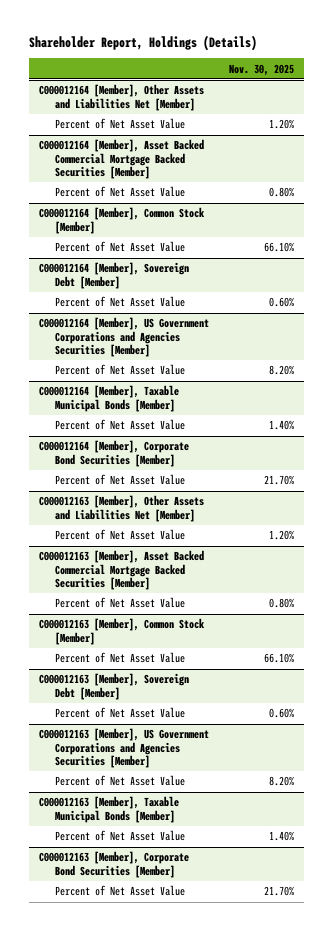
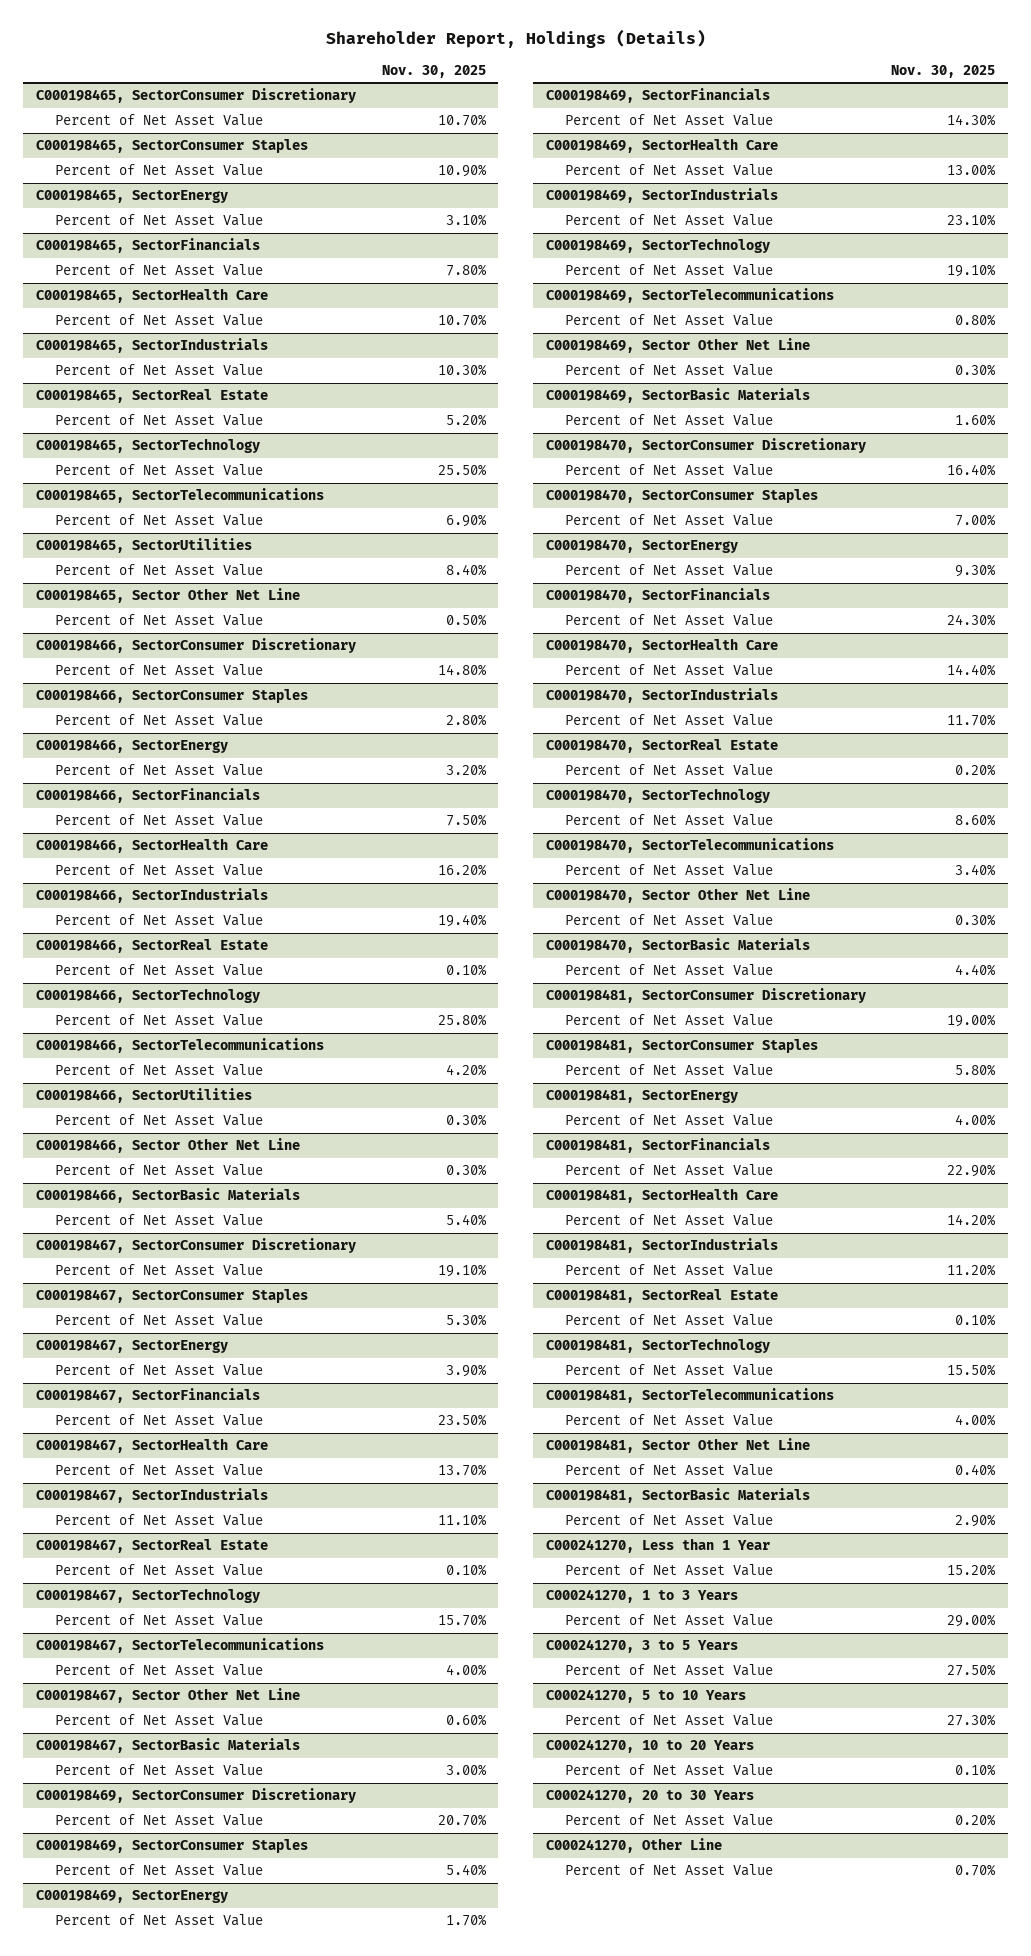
- C000012164 [Member], Other Assets and Liabilities Net [Member]
- Percent of Net Asset Value | 1.20%
- C000012164 [Member], Asset Backed Commercial Mortgage Backed Securities [Member]
- Percent of Net Asset Value | 0.80%
- C000012164 [Member], Common Stock [Member]
- Percent of Net Asset Value | 66.10%
- C000012164 [Member], Sovereign Debt [Member]
+ C000198465, SectorConsumer Discretionary
+ Percent of Net Asset Value | 10.70%
+ C000198465, SectorConsumer Staples
+ Percent of Net Asset Value | 10.90%
+ C000198465, SectorEnergy
+ Percent of Net Asset Value | 3.10%
+ C000198465, SectorFinancials
+ Percent of Net Asset Value | 7.80%
+ C000198465, SectorHealth Care
+ Percent of Net Asset Value | 10.70%
+ C000198465, SectorIndustrials
+ Percent of Net Asset Value | 10.30%
+ C000198465, SectorReal Estate
+ Percent of Net Asset Value | 5.20%
+ C000198465, SectorTechnology
+ Percent of Net Asset Value | 25.50%
+ C000198465, SectorTelecommunications
+ Percent of Net Asset Value | 6.90%
+ C000198465, SectorUtilities
+ Percent of Net Asset Value | 8.40%
+ C000198465, Sector Other Net Line
+ Percent of Net Asset Value | 0.50%
+ C000198466, SectorConsumer Discretionary
+ Percent of Net Asset Value | 14.80%
+ C000198466, SectorConsumer Staples
+ Percent of Net Asset Value | 2.80%
+ C000198466, SectorEnergy
+ Percent of Net Asset Value | 3.20%
+ C000198466, SectorFinancials
+ Percent of Net Asset Value | 7.50%
+ C000198466, SectorHealth Care
+ Percent of Net Asset Value | 16.20%
+ C000198466, SectorIndustrials
+ Percent of Net Asset Value | 19.40%
+ C000198466, SectorReal Estate
+ Percent of Net Asset Value | 0.10%
+ C000198466, SectorTechnology
+ Percent of Net Asset Value | 25.80%
+ C000198466, SectorTelecommunications
+ Percent of Net Asset Value | 4.20%
+ C000198466, SectorUtilities
+ Percent of Net Asset Value | 0.30%
+ C000198466, Sector Other Net Line
+ Percent of Net Asset Value | 0.30%
+ C000198466, SectorBasic Materials
+ Percent of Net Asset Value | 5.40%
+ C000198467, SectorConsumer Discretionary
+ Percent of Net Asset Value | 19.10%
+ C000198467, SectorConsumer Staples
+ Percent of Net Asset Value | 5.30%
+ C000198467, SectorEnergy
+ Percent of Net Asset Value | 3.90%
+ C000198467, SectorFinancials
+ Percent of Net Asset Value | 23.50%
+ C000198467, SectorHealth Care
+ Percent of Net Asset Value | 13.70%
+ C000198467, SectorIndustrials
+ Percent of Net Asset Value | 11.10%
+ C000198467, SectorReal Estate
+ Percent of Net Asset Value | 0.10%
+ C000198467, SectorTechnology
+ Percent of Net Asset Value | 15.70%
+ C000198467, SectorTelecommunications
+ Percent of Net Asset Value | 4.00%
+ C000198467, Sector Other Net Line
- C000012164 [Member], US Government Corporations and Agencies Securities [Member]
- Percent of Net Asset Value | 8.20%
- C000012164 [Member], Taxable Municipal Bonds [Member]
- Percent of Net Asset Value | 1.40%
- C000012164 [Member], Corporate Bond Securities [Member]
- Percent of Net Asset Value | 21.70%
- C000012163 [Member], Other Assets and Liabilities Net [Member]
- Percent of Net Asset Value | 1.20%
- C000012163 [Member], Asset Backed Commercial Mortgage Backed Securities [Member]
+ C000198467, SectorBasic Materials
+ Percent of Net Asset Value | 3.00%
+ C000198469, SectorConsumer Discretionary
+ Percent of Net Asset Value | 20.70%
+ C000198469, SectorConsumer Staples
+ Percent of Net Asset Value | 5.40%
+ C000198469, SectorEnergy
+ Percent of Net Asset Value | 1.70%
+ C000198469, SectorFinancials
+ Percent of Net Asset Value | 14.30%
+ C000198469, SectorHealth Care
+ Percent of Net Asset Value | 13.00%
+ C000198469, SectorIndustrials
+ Percent of Net Asset Value | 23.10%
+ C000198469, SectorTechnology
+ Percent of Net Asset Value | 19.10%
+ C000198469, SectorTelecommunications
- C000012163 [Member], Common Stock [Member]
- Percent of Net Asset Value | 66.10%
- C000012163 [Member], Sovereign Debt [Member]
- Percent of Net Asset Value | 0.60%
- C000012163 [Member], US Government Corporations and Agencies Securities [Member]
- Percent of Net Asset Value | 8.20%
- C000012163 [Member], Taxable Municipal Bonds [Member]
- Percent of Net Asset Value | 1.40%
- C000012163 [Member], Corporate Bond Securities [Member]
- Percent of Net Asset Value | 21.70%
+ C000198469, Sector Other Net Line
+ Percent of Net Asset Value | 0.30%
+ C000198469, SectorBasic Materials
+ Percent of Net Asset Value | 1.60%
+ C000198470, SectorConsumer Discretionary
+ Percent of Net Asset Value | 16.40%
+ C000198470, SectorConsumer Staples
+ Percent of Net Asset Value | 7.00%
+ C000198470, SectorEnergy
+ Percent of Net Asset Value | 9.30%
+ C000198470, SectorFinancials
+ Percent of Net Asset Value | 24.30%
+ C000198470, SectorHealth Care
+ Percent of Net Asset Value | 14.40%
+ C000198470, SectorIndustrials
+ Percent of Net Asset Value | 11.70%
+ C000198470, SectorReal Estate
+ Percent of Net Asset Value | 0.20%
+ C000198470, SectorTechnology
+ Percent of Net Asset Value | 8.60%
+ C000198470, SectorTelecommunications
+ Percent of Net Asset Value | 3.40%
+ C000198470, Sector Other Net Line
+ Percent of Net Asset Value | 0.30%
+ C000198470, SectorBasic Materials
+ Percent of Net Asset Value | 4.40%
+ C000198481, SectorConsumer Discretionary
+ Percent of Net Asset Value | 19.00%
+ C000198481, SectorConsumer Staples
+ Percent of Net Asset Value | 5.80%
+ C000198481, SectorEnergy
+ Percent of Net Asset Value | 4.00%
+ C000198481, SectorFinancials
+ Percent of Net Asset Value | 22.90%
+ C000198481, SectorHealth Care
+ Percent of Net Asset Value | 14.20%
+ C000198481, SectorIndustrials
+ Percent of Net Asset Value | 11.20%
+ C000198481, SectorReal Estate
+ Percent of Net Asset Value | 0.10%
+ C000198481, SectorTechnology
+ Percent of Net Asset Value | 15.50%
+ C000198481, SectorTelecommunications
+ Percent of Net Asset Value | 4.00%
+ C000198481, Sector Other Net Line
+ Percent of Net Asset Value | 0.40%
+ C000198481, SectorBasic Materials
+ Percent of Net Asset Value | 2.90%
+ C000241270, Less than 1 Year
+ Percent of Net Asset Value | 15.20%
+ C000241270, 1 to 3 Years
+ Percent of Net Asset Value | 29.00%
+ C000241270, 3 to 5 Years
+ Percent of Net Asset Value | 27.50%
+ C000241270, 5 to 10 Years
+ Percent of Net Asset Value | 27.30%
+ C000241270, 10 to 20 Years
+ Percent of Net Asset Value | 0.10%
+ C000241270, 20 to 30 Years
+ Percent of Net Asset Value | 0.20%
+ C000241270, Other Line
+ Percent of Net Asset Value | 0.70%

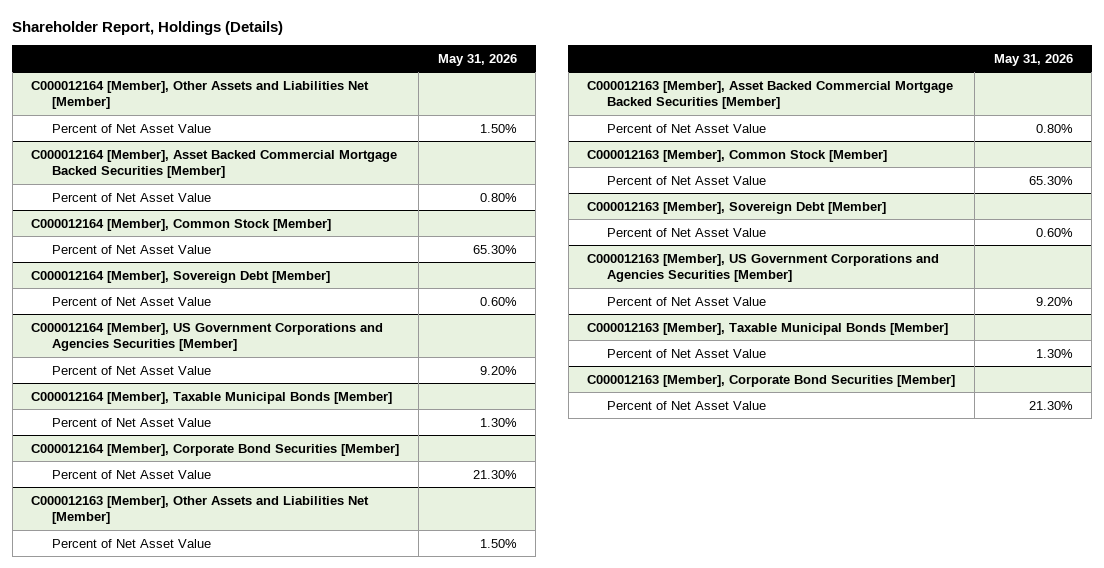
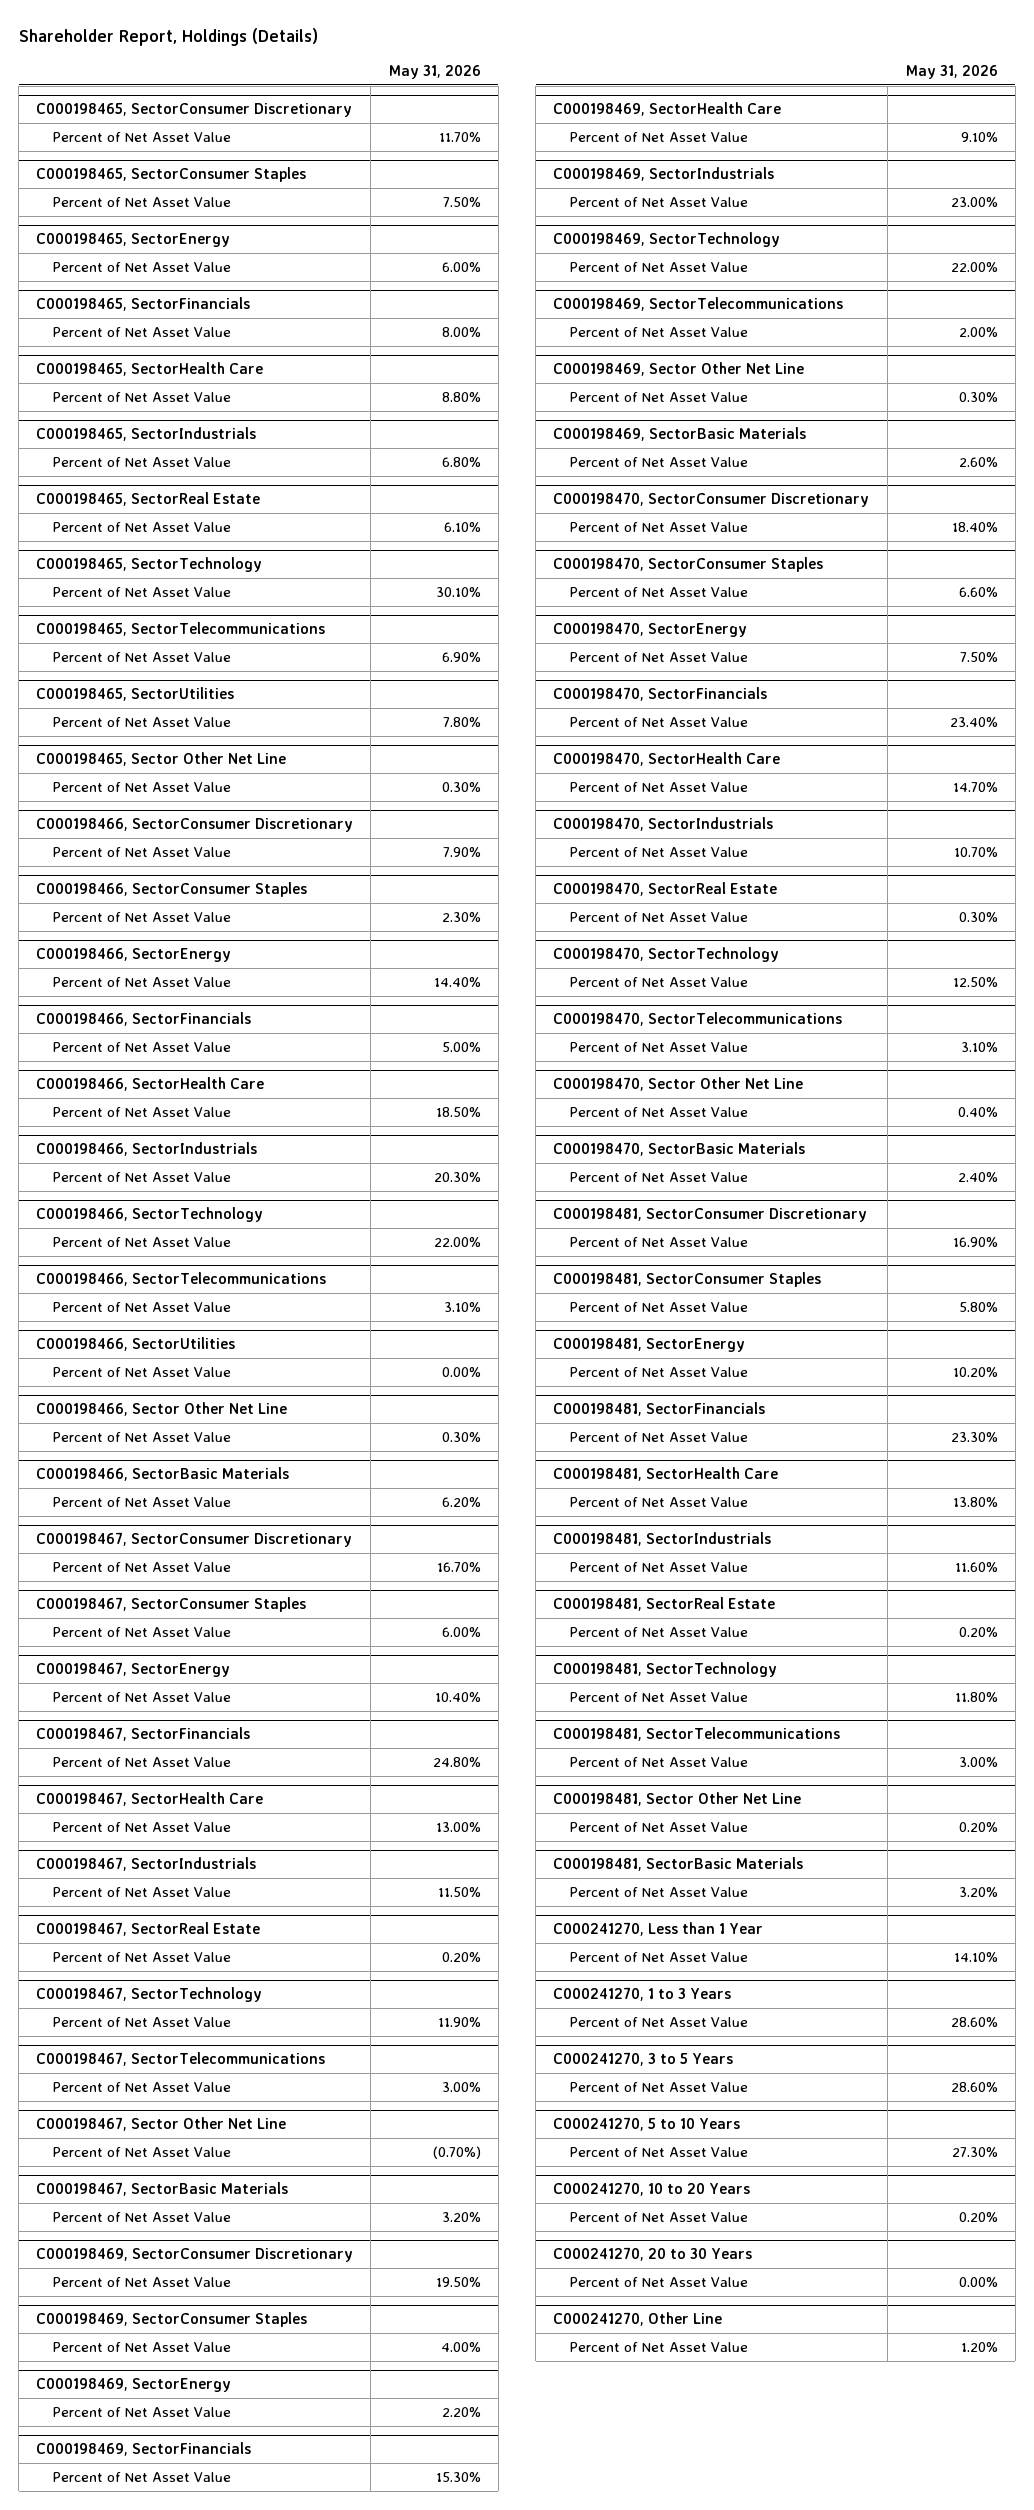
- C000012164 [Member], Other Assets and Liabilities Net [Member]
- Percent of Net Asset Value | 1.50%
- C000012164 [Member], Asset Backed Commercial Mortgage Backed Securities [Member]
- Percent of Net Asset Value | 0.80%
- C000012164 [Member], Common Stock [Member]
- Percent of Net Asset Value | 65.30%
- C000012164 [Member], Sovereign Debt [Member]
- Percent of Net Asset Value | 0.60%
- C000012164 [Member], US Government Corporations and Agencies Securities [Member]
- Percent of Net Asset Value | 9.20%
- C000012164 [Member], Taxable Municipal Bonds [Member]
- Percent of Net Asset Value | 1.30%
- C000012164 [Member], Corporate Bond Securities [Member]
- Percent of Net Asset Value | 21.30%
- C000012163 [Member], Other Assets and Liabilities Net [Member]
- Percent of Net Asset Value | 1.50%
- C000012163 [Member], Asset Backed Commercial Mortgage Backed Securities [Member]
- Percent of Net Asset Value | 0.80%
- C000012163 [Member], Common Stock [Member]
- Percent of Net Asset Value | 65.30%
- C000012163 [Member], Sovereign Debt [Member]
- Percent of Net Asset Value | 0.60%
- C000012163 [Member], US Government Corporations and Agencies Securities [Member]
- Percent of Net Asset Value | 9.20%
- C000012163 [Member], Taxable Municipal Bonds [Member]
- Percent of Net Asset Value | 1.30%
- C000012163 [Member], Corporate Bond Securities [Member]
- Percent of Net Asset Value | 21.30%
+ C000198465, SectorConsumer Discretionary
+ Percent of Net Asset Value | 11.70%
+ C000198465, SectorConsumer Staples
+ Percent of Net Asset Value | 7.50%
+ C000198465, SectorEnergy
+ Percent of Net Asset Value | 6.00%
+ C000198465, SectorFinancials
+ Percent of Net Asset Value | 8.00%
+ C000198465, SectorHealth Care
+ Percent of Net Asset Value | 8.80%
+ C000198465, SectorIndustrials
+ Percent of Net Asset Value | 6.80%
+ C000198465, SectorReal Estate
+ Percent of Net Asset Value | 6.10%
+ C000198465, SectorTechnology
+ Percent of Net Asset Value | 30.10%
+ C000198465, SectorTelecommunications
+ Percent of Net Asset Value | 6.90%
+ C000198465, SectorUtilities
+ Percent of Net Asset Value | 7.80%
+ C000198465, Sector Other Net Line
+ Percent of Net Asset Value | 0.30%
+ C000198466, SectorConsumer Discretionary
+ Percent of Net Asset Value | 7.90%
+ C000198466, SectorConsumer Staples
+ Percent of Net Asset Value | 2.30%
+ C000198466, SectorEnergy
+ Percent of Net Asset Value | 14.40%
+ C000198466, SectorFinancials
+ Percent of Net Asset Value | 5.00%
+ C000198466, SectorHealth Care
+ Percent of Net Asset Value | 18.50%
+ C000198466, SectorIndustrials
+ Percent of Net Asset Value | 20.30%
+ C000198466, SectorTechnology
+ Percent of Net Asset Value | 22.00%
+ C000198466, SectorTelecommunications
+ Percent of Net Asset Value | 3.10%
+ C000198466, SectorUtilities
+ Percent of Net Asset Value | 0.00%
+ C000198466, Sector Other Net Line
+ Percent of Net Asset Value | 0.30%
+ C000198466, SectorBasic Materials
+ Percent of Net Asset Value | 6.20%
+ C000198467, SectorConsumer Discretionary
+ Percent of Net Asset Value | 16.70%
+ C000198467, SectorConsumer Staples
+ Percent of Net Asset Value | 6.00%
+ C000198467, SectorEnergy
+ Percent of Net Asset Value | 10.40%
+ C000198467, SectorFinancials
+ Percent of Net Asset Value | 24.80%
+ C000198467, SectorHealth Care
+ Percent of Net Asset Value | 13.00%
+ C000198467, SectorIndustrials
+ Percent of Net Asset Value | 11.50%
+ C000198467, SectorReal Estate
+ Percent of Net Asset Value | 0.20%
+ C000198467, SectorTechnology
+ Percent of Net Asset Value | 11.90%
+ C000198467, SectorTelecommunications
+ Percent of Net Asset Value | 3.00%
+ C000198467, Sector Other Net Line
+ Percent of Net Asset Value | (0.70%)
+ C000198467, SectorBasic Materials
+ Percent of Net Asset Value | 3.20%
+ C000198469, SectorConsumer Discretionary
+ Percent of Net Asset Value | 19.50%
+ C000198469, SectorConsumer Staples
+ Percent of Net Asset Value | 4.00%
+ C000198469, SectorEnergy
+ Percent of Net Asset Value | 2.20%
+ C000198469, SectorFinancials
+ Percent of Net Asset Value | 15.30%
+ C000198469, SectorHealth Care
+ Percent of Net Asset Value | 9.10%
+ C000198469, SectorIndustrials
+ Percent of Net Asset Value | 23.00%
+ C000198469, SectorTechnology
+ Percent of Net Asset Value | 22.00%
+ C000198469, SectorTelecommunications
+ Percent of Net Asset Value | 2.00%
+ C000198469, Sector Other Net Line
+ Percent of Net Asset Value | 0.30%
+ C000198469, SectorBasic Materials
+ Percent of Net Asset Value | 2.60%
+ C000198470, SectorConsumer Discretionary
+ Percent of Net Asset Value | 18.40%
+ C000198470, SectorConsumer Staples
+ Percent of Net Asset Value | 6.60%
+ C000198470, SectorEnergy
+ Percent of Net Asset Value | 7.50%
+ C000198470, SectorFinancials
+ Percent of Net Asset Value | 23.40%
+ C000198470, SectorHealth Care
+ Percent of Net Asset Value | 14.70%
+ C000198470, SectorIndustrials
+ Percent of Net Asset Value | 10.70%
+ C000198470, SectorReal Estate
+ Percent of Net Asset Value | 0.30%
+ C000198470, SectorTechnology
+ Percent of Net Asset Value | 12.50%
+ C000198470, SectorTelecommunications
+ Percent of Net Asset Value | 3.10%
+ C000198470, Sector Other Net Line
+ Percent of Net Asset Value | 0.40%
+ C000198470, SectorBasic Materials
+ Percent of Net Asset Value | 2.40%
+ C000198481, SectorConsumer Discretionary
+ Percent of Net Asset Value | 16.90%
+ C000198481, SectorConsumer Staples
+ Percent of Net Asset Value | 5.80%
+ C000198481, SectorEnergy
+ Percent of Net Asset Value | 10.20%
+ C000198481, SectorFinancials
+ Percent of Net Asset Value | 23.30%
+ C000198481, SectorHealth Care
+ Percent of Net Asset Value | 13.80%
+ C000198481, SectorIndustrials
+ Percent of Net Asset Value | 11.60%
+ C000198481, SectorReal Estate
+ Percent of Net Asset Value | 0.20%
+ C000198481, SectorTechnology
+ Percent of Net Asset Value | 11.80%
+ C000198481, SectorTelecommunications
+ Percent of Net Asset Value | 3.00%
+ C000198481, Sector Other Net Line
+ Percent of Net Asset Value | 0.20%
+ C000198481, SectorBasic Materials
+ Percent of Net Asset Value | 3.20%
+ C000241270, Less than 1 Year
+ Percent of Net Asset Value | 14.10%
+ C000241270, 1 to 3 Years
+ Percent of Net Asset Value | 28.60%
+ C000241270, 3 to 5 Years
+ Percent of Net Asset Value | 28.60%
+ C000241270, 5 to 10 Years
+ Percent of Net Asset Value | 27.30%
+ C000241270, 10 to 20 Years
+ Percent of Net Asset Value | 0.20%
+ C000241270, 20 to 30 Years
+ Percent of Net Asset Value | 0.00%
+ C000241270, Other Line
+ Percent of Net Asset Value | 1.20%

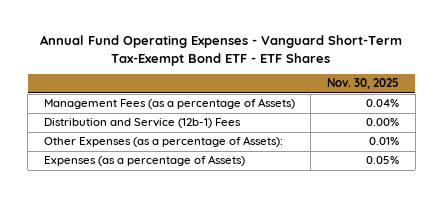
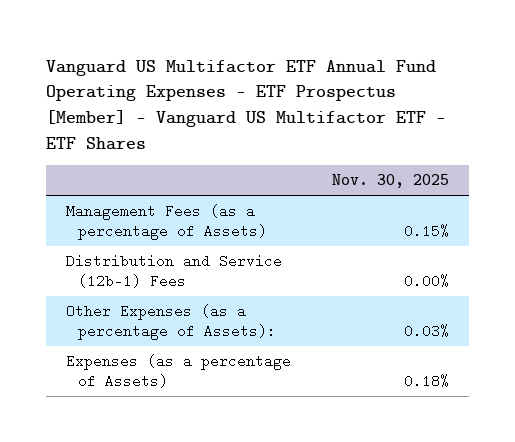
- Annual Fund Operating Expenses - Vanguard Short-Term Tax-Exempt Bond ETF - ETF Shares
+ Vanguard US Multifactor ETF Annual Fund Operating Expenses - ETF Prospectus [Member] - Vanguard US Multifactor ETF - ETF Shares
- Management Fees (as a percentage of Assets) | 0.04%
+ Management Fees (as a percentage of Assets) | 0.15%
- Other Expenses (as a percentage of Assets): | 0.01%
- Expenses (as a percentage of Assets) | 0.05%
+ Other Expenses (as a percentage of Assets): | 0.03%
+ Expenses (as a percentage of Assets) | 0.18%

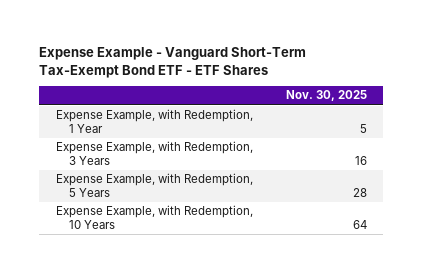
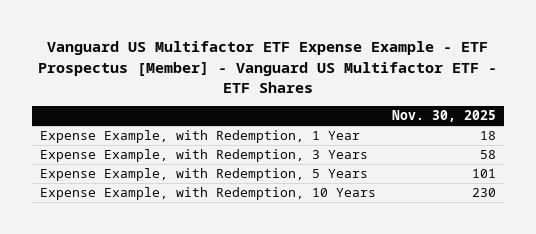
- Expense Example - Vanguard Short-Term Tax-Exempt Bond ETF - ETF Shares
+ Vanguard US Multifactor ETF Expense Example - ETF Prospectus [Member] - Vanguard US Multifactor ETF - ETF Shares
- Expense Example, with Redemption, 1 Year | 5
- Expense Example, with Redemption, 3 Years | 16
- Expense Example, with Redemption, 5 Years | 28
- Expense Example, with Redemption, 10 Years | 64
+ Expense Example, with Redemption, 1 Year | 18
+ Expense Example, with Redemption, 3 Years | 58
+ Expense Example, with Redemption, 5 Years | 101
+ Expense Example, with Redemption, 10 Years | 230

